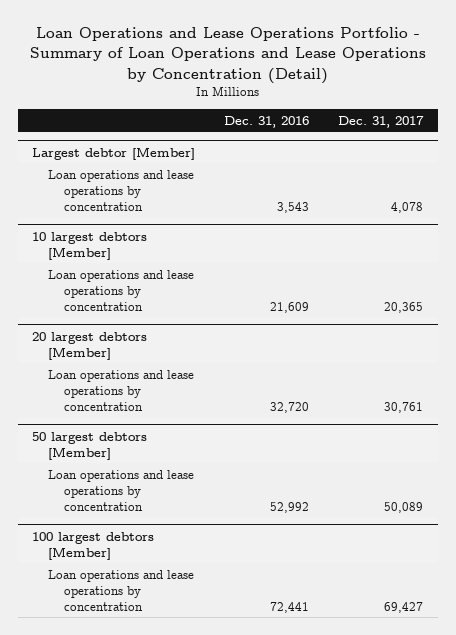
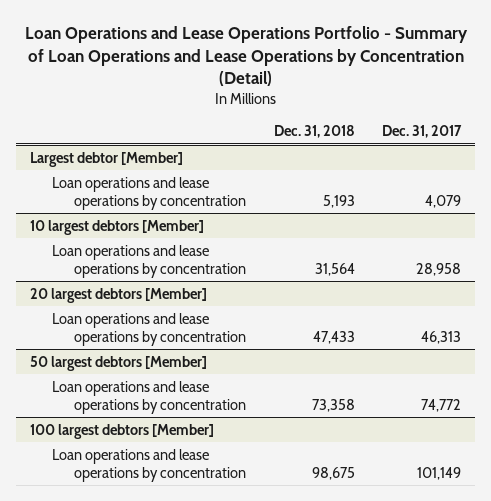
- | Dec. 31, 2016 | Dec. 31, 2017
+ | Dec. 31, 2018 | Dec. 31, 2017
@ Largest debtor [Member]
- Loan operations and lease operations by concentration | 3,543 | 4,078
+ Loan operations and lease operations by concentration | 5,193 | 4,079
@ 10 largest debtors [Member]
- Loan operations and lease operations by concentration | 21,609 | 20,365
+ Loan operations and lease operations by concentration | 31,564 | 28,958
@ 20 largest debtors [Member]
- Loan operations and lease operations by concentration | 32,720 | 30,761
+ Loan operations and lease operations by concentration | 47,433 | 46,313
@ 50 largest debtors [Member]
- Loan operations and lease operations by concentration | 52,992 | 50,089
+ Loan operations and lease operations by concentration | 73,358 | 74,772
@ 100 largest debtors [Member]
- Loan operations and lease operations by concentration | 72,441 | 69,427
+ Loan operations and lease operations by concentration | 98,675 | 101,149

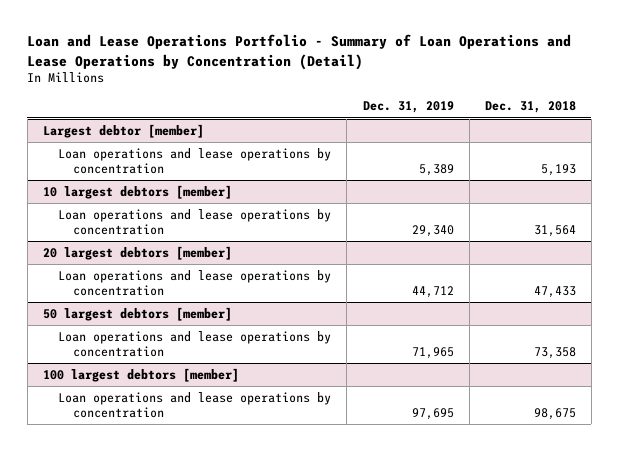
- Loan Operations and Lease Operations Portfolio - Summary of Loan Operations and Lease Operations by Concentration (Detail)
+ Loan and Lease Operations Portfolio - Summary of Loan Operations and Lease Operations by Concentration (Detail)
- | Dec. 31, 2018 | Dec. 31, 2017
+ | Dec. 31, 2019 | Dec. 31, 2018
- Largest debtor [Member]
+ Largest debtor [member]
- 10 largest debtors [Member]
+ 10 largest debtors [member]
- 20 largest debtors [Member]
+ 20 largest debtors [member]
- 50 largest debtors [Member]
+ 50 largest debtors [member]
- 100 largest debtors [Member]
+ 100 largest debtors [member]

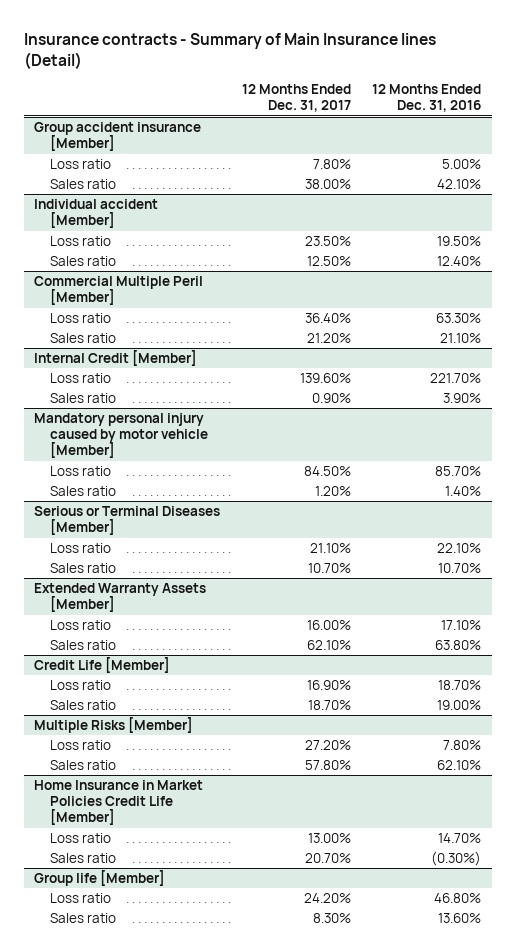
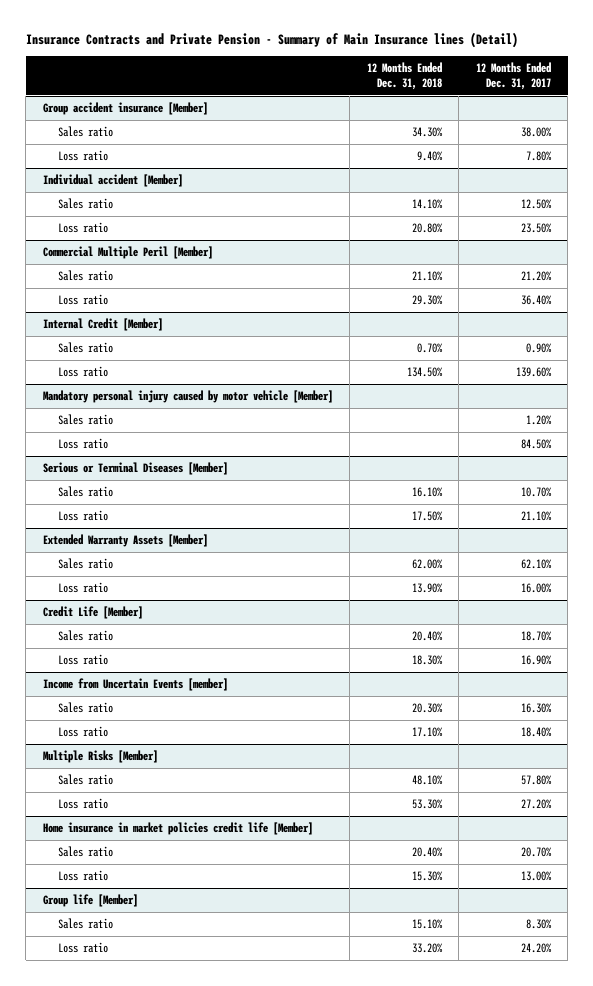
- Insurance contracts - Summary of Main Insurance lines (Detail)
+ Insurance Contracts and Private Pension - Summary of Main Insurance lines (Detail)
- | 12 Months Ended Dec. 31, 2017 | 12 Months Ended Dec. 31, 2016
+ | 12 Months Ended Dec. 31, 2018 | 12 Months Ended Dec. 31, 2017
@ Group accident insurance [Member]
moved down: Loss ratio | 9.40% | 7.80%
@ Individual accident [Member]
moved down: Loss ratio | 20.80% | 23.50%
@ Commercial Multiple Peril [Member]
moved down: Loss ratio | 29.30% | 36.40%
@ Internal Credit [Member]
moved down: Loss ratio | 134.50% | 139.60%
@ Mandatory personal injury caused by motor vehicle [Member]
moved down: Loss ratio | | 84.50%
@ Serious or Terminal Diseases [Member]
moved down: Loss ratio | 17.50% | 21.10%
@ Extended Warranty Assets [Member]
moved down: Loss ratio | 13.90% | 16.00%
@ Credit Life [Member]
moved down: Loss ratio | 18.30% | 16.90%
+ Income from Uncertain Events [member]
+ Sales ratio | 20.30% | 16.30%
+ Loss ratio | 17.10% | 18.40%
- Home Insurance in Market Policies Credit Life [Member]
- Loss ratio | 13.00% | 14.70%
@ Multiple Risks [Member]
moved down: Loss ratio | 53.30% | 27.20%
+ Home insurance in market policies credit life [Member]
+ Loss ratio | 15.30% | 13.00%
@ Group life [Member]
moved down: Loss ratio | 33.20% | 24.20%

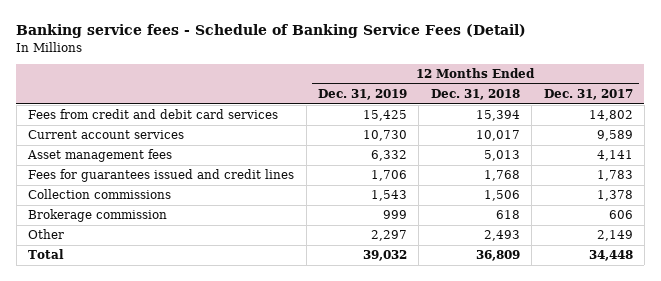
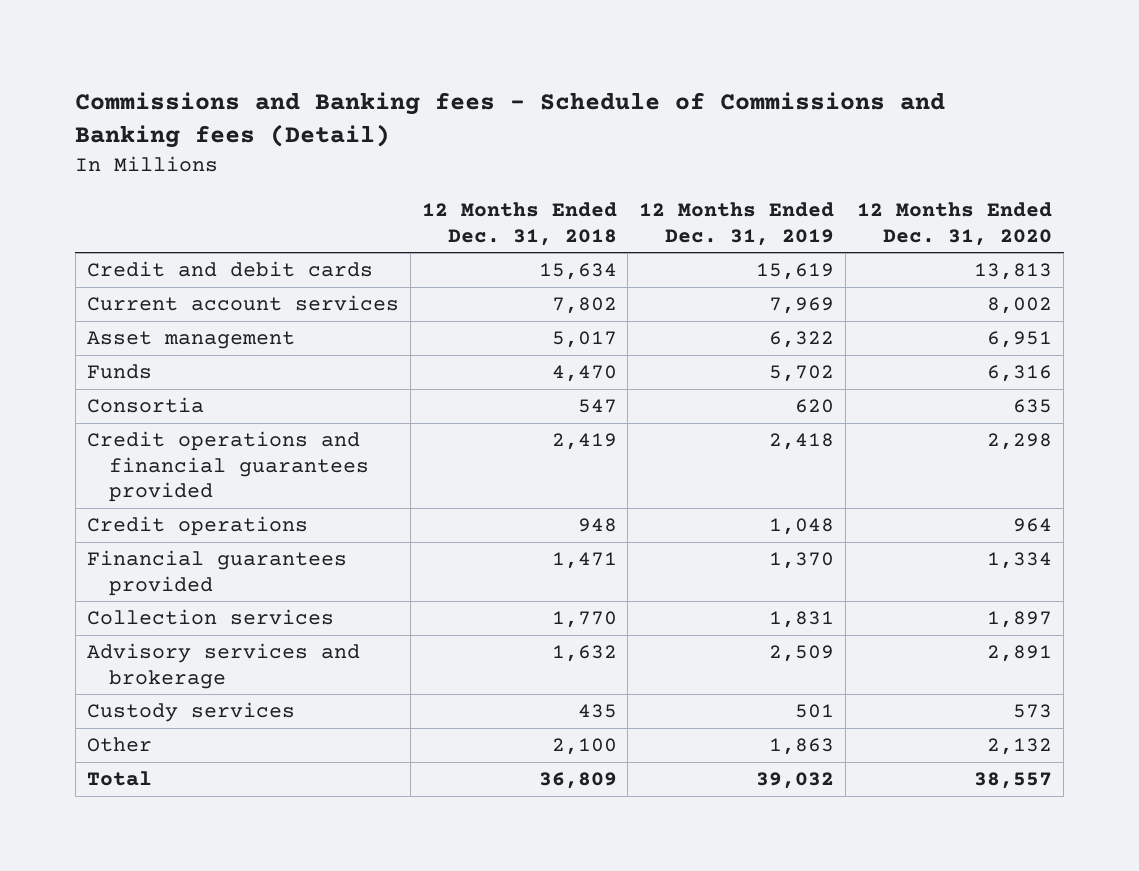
- Banking service fees - Schedule of Banking Service Fees (Detail)
+ Commissions and Banking fees - Schedule of Commissions and Banking fees (Detail)
- | 12 Months Ended Dec. 31, 2019 | 12 Months Ended Dec. 31, 2018 | 12 Months Ended Dec. 31, 2017
+ | 12 Months Ended Dec. 31, 2018 | 12 Months Ended Dec. 31, 2019 | 12 Months Ended Dec. 31, 2020
- Fees from credit and debit card services | 15,425 | 15,394 | 14,802
- Current account services | 10,730 | 10,017 | 9,589
- Asset management fees | 6,332 | 5,013 | 4,141
- Fees for guarantees issued and credit lines | 1,706 | 1,768 | 1,783
- Collection commissions | 1,543 | 1,506 | 1,378
- Brokerage commission | 999 | 618 | 606
- Other | 2,297 | 2,493 | 2,149
+ Credit and debit cards | 15,634 | 15,619 | 13,813
+ Current account services | 7,802 | 7,969 | 8,002
+ Asset management | 5,017 | 6,322 | 6,951
+ Funds | 4,470 | 5,702 | 6,316
+ Consortia | 547 | 620 | 635
+ Credit operations and financial guarantees provided | 2,419 | 2,418 | 2,298
+ Credit operations | 948 | 1,048 | 964
+ Financial guarantees provided | 1,471 | 1,370 | 1,334
+ Collection services | 1,770 | 1,831 | 1,897
+ Advisory services and brokerage | 1,632 | 2,509 | 2,891
+ Custody services | 435 | 501 | 573
+ Other | 2,100 | 1,863 | 2,132

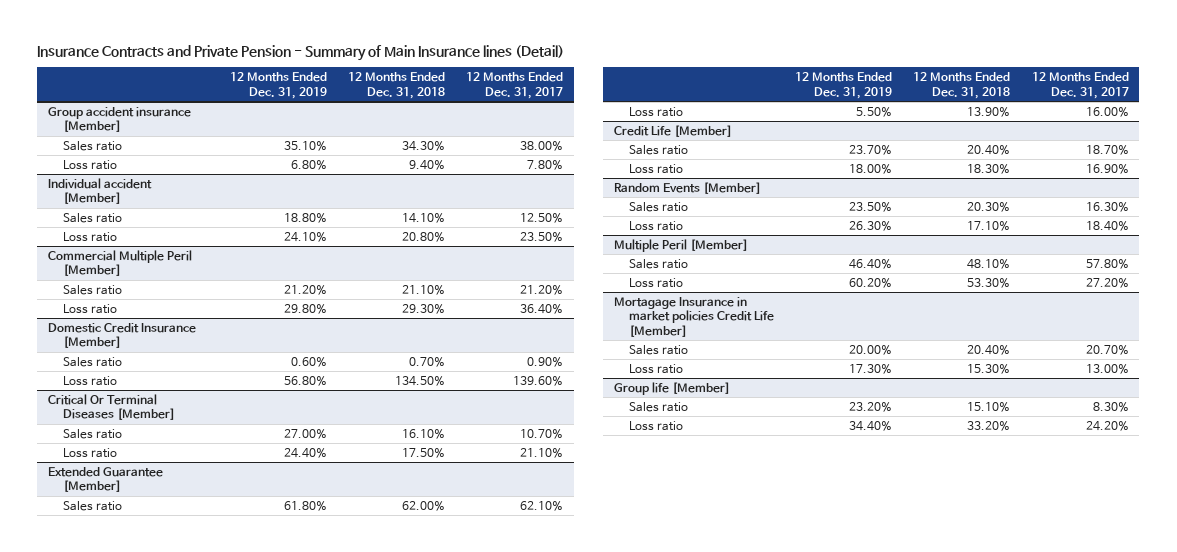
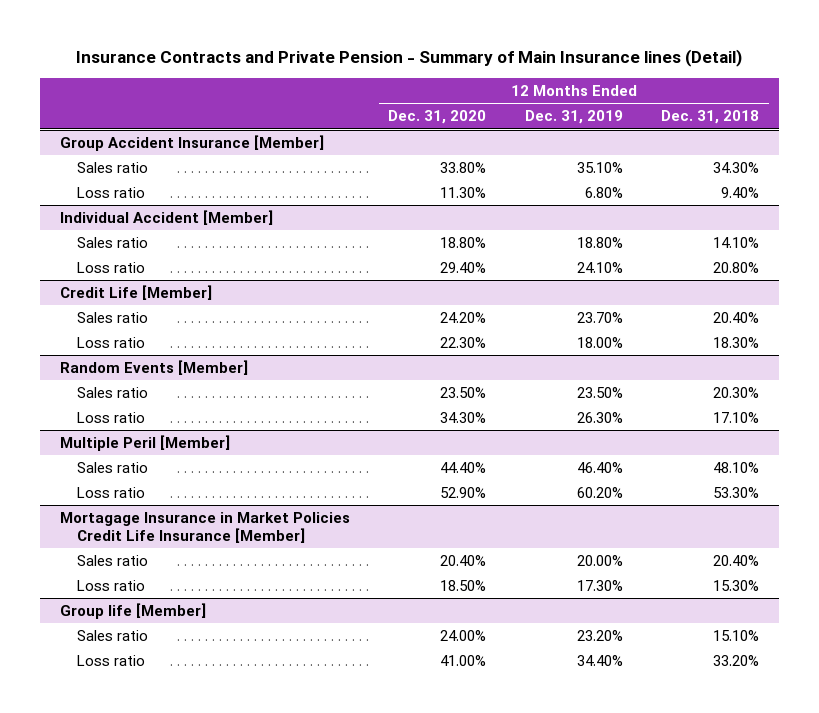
- | 12 Months Ended Dec. 31, 2019 | 12 Months Ended Dec. 31, 2018 | 12 Months Ended Dec. 31, 2017
+ | 12 Months Ended Dec. 31, 2020 | 12 Months Ended Dec. 31, 2019 | 12 Months Ended Dec. 31, 2018
- Group accident insurance [Member]
+ Group Accident Insurance [Member]
- Individual accident [Member]
+ Individual Accident [Member]
- Commercial Multiple Peril [Member]
- Sales ratio | 21.20% | 21.10% | 21.20%
- Loss ratio | 29.80% | 29.30% | 36.40%
- Domestic Credit Insurance [Member]
- Sales ratio | 0.60% | 0.70% | 0.90%
- Loss ratio | 56.80% | 134.50% | 139.60%
- Critical Or Terminal Diseases [Member]
- Sales ratio | 27.00% | 16.10% | 10.70%
- Loss ratio | 24.40% | 17.50% | 21.10%
- Extended Guarantee [Member]
- Sales ratio | 61.80% | 62.00% | 62.10%
- Loss ratio | 5.50% | 13.90% | 16.00%
- Mortagage Insurance in market policies Credit Life [Member]
+ Mortagage Insurance in Market Policies Credit Life Insurance [Member]

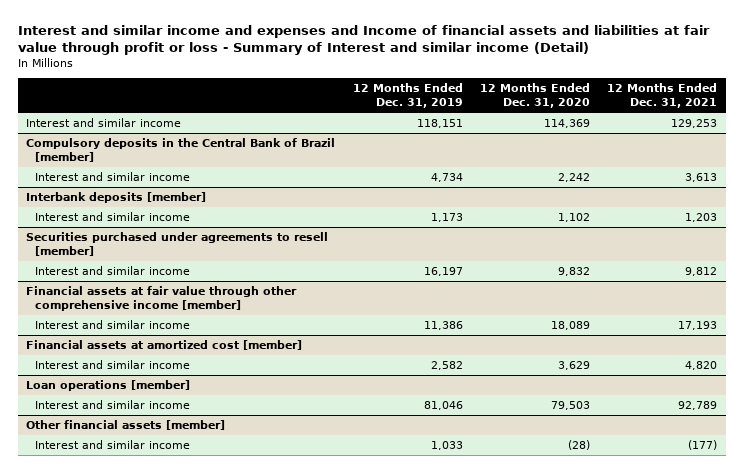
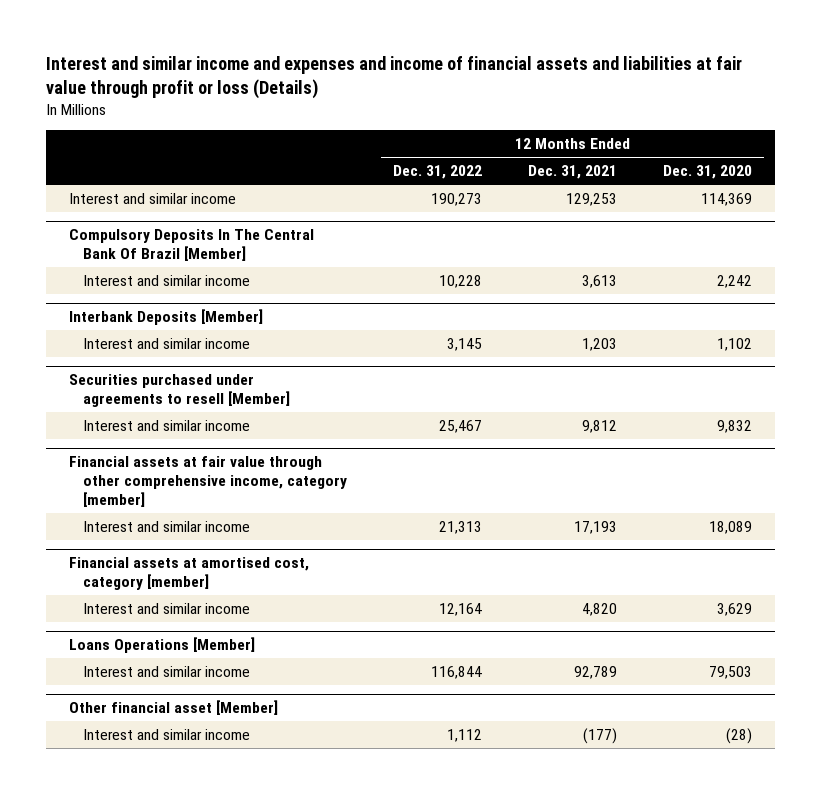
- Interest and similar income and expenses and Income of financial assets and liabilities at fair value through profit or loss - Summary of Interest and similar income (Detail)
+ Interest and similar income and expenses and income of financial assets and liabilities at fair value through profit or loss (Details)
- | 12 Months Ended Dec. 31, 2019 | 12 Months Ended Dec. 31, 2020 | 12 Months Ended Dec. 31, 2021
+ | 12 Months Ended Dec. 31, 2022 | 12 Months Ended Dec. 31, 2021 | 12 Months Ended Dec. 31, 2020
- Compulsory deposits in the Central Bank of Brazil [member]
+ Compulsory Deposits In The Central Bank Of Brazil [Member]
- Interbank deposits [member]
+ Interbank Deposits [Member]
- Securities purchased under agreements to resell [member]
+ Securities purchased under agreements to resell [Member]
- Financial assets at fair value through other comprehensive income [member]
+ Financial assets at fair value through other comprehensive income, category [member]
- Financial assets at amortized cost [member]
+ Financial assets at amortised cost, category [member]
- Loan operations [member]
+ Loans Operations [Member]
- Other financial assets [member]
+ Other financial asset [Member]

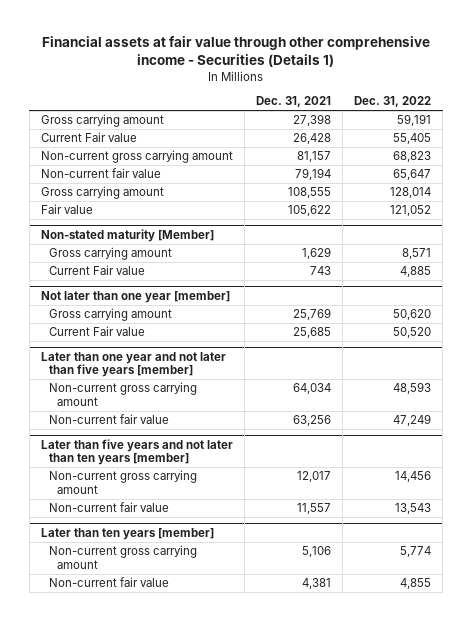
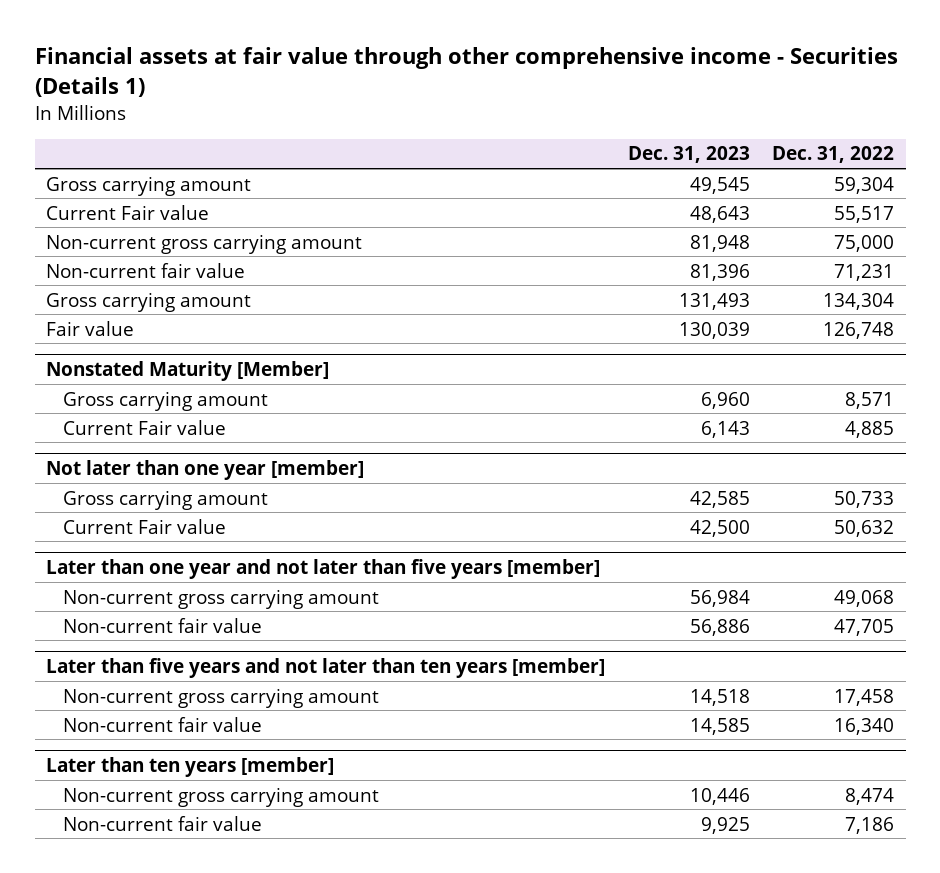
- | Dec. 31, 2021 | Dec. 31, 2022
+ | Dec. 31, 2023 | Dec. 31, 2022
- Gross carrying amount | 27,398 | 59,191
- Current Fair value | 26,428 | 55,405
- Non-current gross carrying amount | 81,157 | 68,823
- Non-current fair value | 79,194 | 65,647
- Gross carrying amount | 108,555 | 128,014
- Fair value | 105,622 | 121,052
- Non-stated maturity [Member]
+ Gross carrying amount | 49,545 | 59,304
+ Current Fair value | 48,643 | 55,517
+ Non-current gross carrying amount | 81,948 | 75,000
+ Non-current fair value | 81,396 | 71,231
+ Gross carrying amount | 131,493 | 134,304
+ Fair value | 130,039 | 126,748
+ Nonstated Maturity [Member]
@ Not later than one year [member]
- Gross carrying amount | 25,769 | 50,620
- Current Fair value | 25,685 | 50,520
+ Gross carrying amount | 42,585 | 50,733
+ Current Fair value | 42,500 | 50,632
@ Later than one year and not later than five years [member]
- Non-current gross carrying amount | 64,034 | 48,593
- Non-current fair value | 63,256 | 47,249
+ Non-current gross carrying amount | 56,984 | 49,068
+ Non-current fair value | 56,886 | 47,705
@ Later than five years and not later than ten years [member]
- Non-current gross carrying amount | 12,017 | 14,456
- Non-current fair value | 11,557 | 13,543
+ Non-current gross carrying amount | 14,518 | 17,458
+ Non-current fair value | 14,585 | 16,340
@ Later than ten years [member]
- Non-current gross carrying amount | 5,106 | 5,774
- Non-current fair value | 4,381 | 4,855
+ Non-current gross carrying amount | 10,446 | 8,474
+ Non-current fair value | 9,925 | 7,186

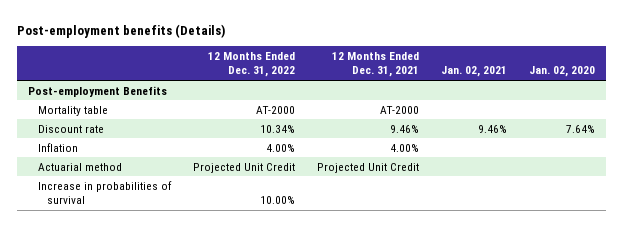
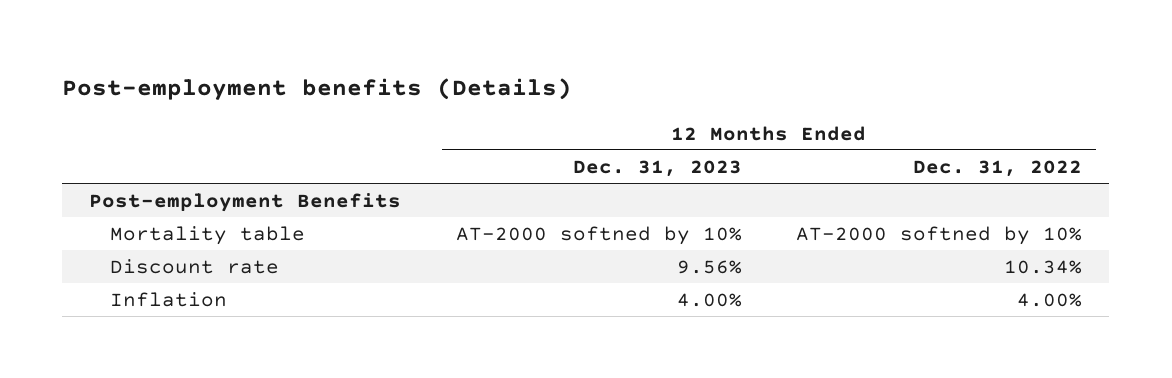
- | 12 Months Ended Dec. 31, 2022 | 12 Months Ended Dec. 31, 2021 | Jan. 02, 2021 | Jan. 02, 2020
+ | 12 Months Ended Dec. 31, 2023 | 12 Months Ended Dec. 31, 2022
- Mortality table | AT-2000 | AT-2000 | |
+ Mortality table | AT-2000 softned by 10% | AT-2000 softned by 10%
- Actuarial method | Projected Unit Credit | Projected Unit Credit | |
- Increase in probabilities of survival | 10.00% | | |

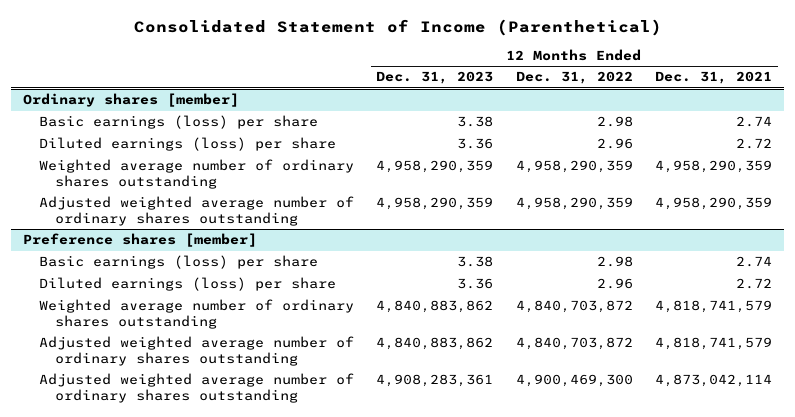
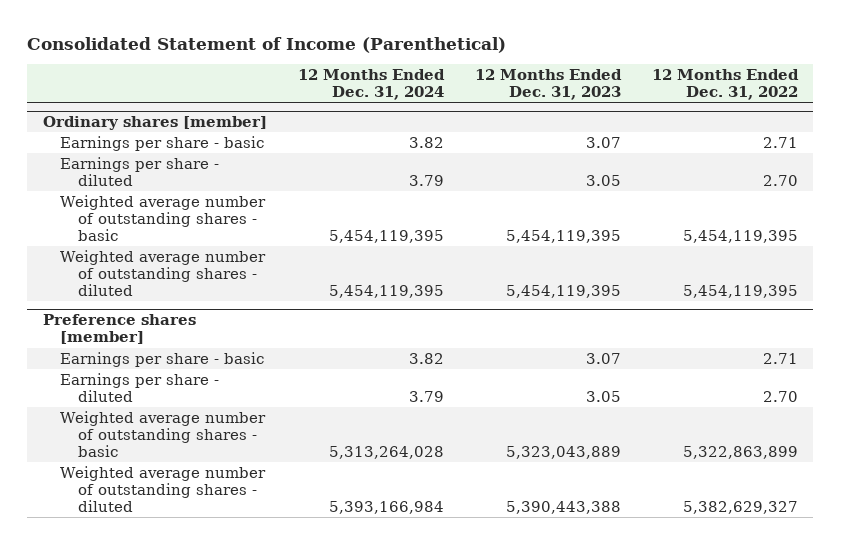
- | 12 Months Ended Dec. 31, 2023 | 12 Months Ended Dec. 31, 2022 | 12 Months Ended Dec. 31, 2021
+ | 12 Months Ended Dec. 31, 2024 | 12 Months Ended Dec. 31, 2023 | 12 Months Ended Dec. 31, 2022
@ Ordinary shares [member]
- Basic earnings (loss) per share | 3.38 | 2.98 | 2.74
- Diluted earnings (loss) per share | 3.36 | 2.96 | 2.72
- Weighted average number of ordinary shares outstanding | 4,958,290,359 | 4,958,290,359 | 4,958,290,359
- Adjusted weighted average number of ordinary shares outstanding | 4,958,290,359 | 4,958,290,359 | 4,958,290,359
+ Earnings per share - basic | 3.82 | 3.07 | 2.71
+ Earnings per share - diluted | 3.79 | 3.05 | 2.70
+ Weighted average number of outstanding shares - basic | 5,454,119,395 | 5,454,119,395 | 5,454,119,395
+ Weighted average number of outstanding shares - diluted | 5,454,119,395 | 5,454,119,395 | 5,454,119,395
@ Preference shares [member]
- Basic earnings (loss) per share | 3.38 | 2.98 | 2.74
- Diluted earnings (loss) per share | 3.36 | 2.96 | 2.72
- Weighted average number of ordinary shares outstanding | 4,840,883,862 | 4,840,703,872 | 4,818,741,579
- Adjusted weighted average number of ordinary shares outstanding | 4,840,883,862 | 4,840,703,872 | 4,818,741,579
- Adjusted weighted average number of ordinary shares outstanding | 4,908,283,361 | 4,900,469,300 | 4,873,042,114
+ Earnings per share - basic | 3.82 | 3.07 | 2.71
+ Earnings per share - diluted | 3.79 | 3.05 | 2.70
+ Weighted average number of outstanding shares - basic | 5,313,264,028 | 5,323,043,889 | 5,322,863,899
+ Weighted average number of outstanding shares - diluted | 5,393,166,984 | 5,390,443,388 | 5,382,629,327

